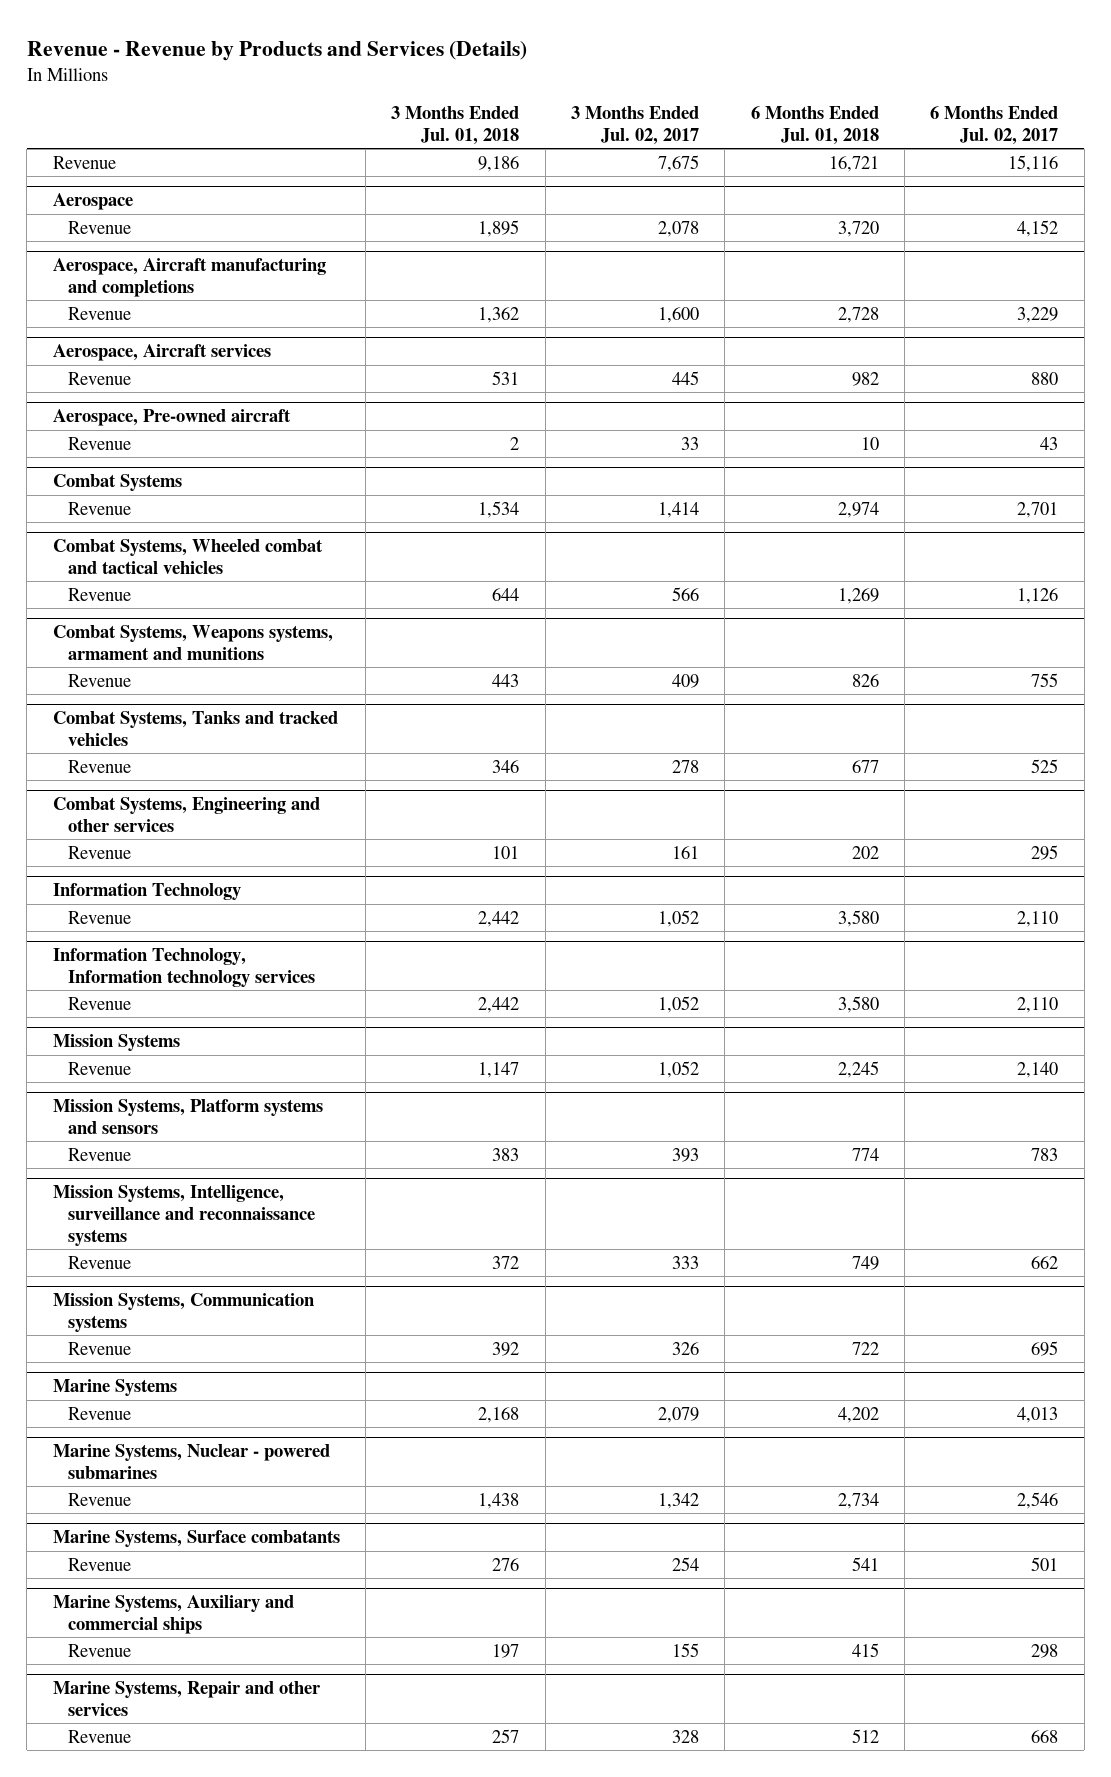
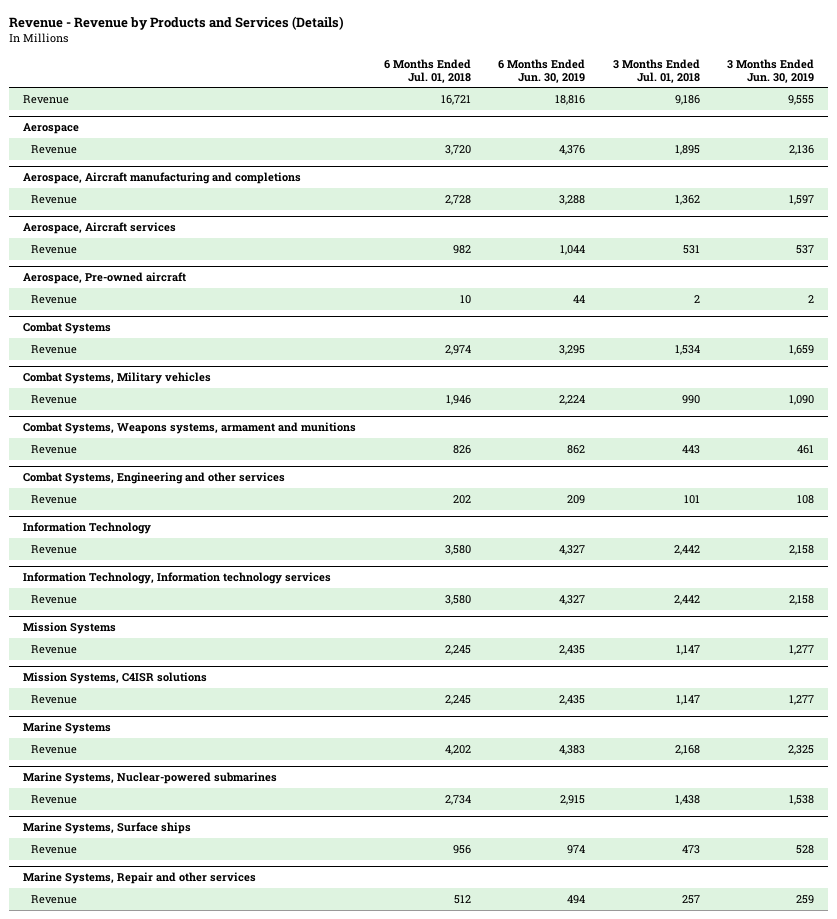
- | 3 Months Ended Jul. 01, 2018 | 3 Months Ended Jul. 02, 2017 | 6 Months Ended Jul. 01, 2018 | 6 Months Ended Jul. 02, 2017
+ | 6 Months Ended Jul. 01, 2018 | 6 Months Ended Jun. 30, 2019 | 3 Months Ended Jul. 01, 2018 | 3 Months Ended Jun. 30, 2019
- Combat Systems, Wheeled combat and tactical vehicles
- Revenue | 644 | 566 | 1,269 | 1,126
+ Combat Systems, Military vehicles
+ Revenue | 1,946 | 2,224 | 990 | 1,090
- Combat Systems, Tanks and tracked vehicles
- Revenue | 346 | 278 | 677 | 525
- Mission Systems, Platform systems and sensors
- Revenue | 383 | 393 | 774 | 783
- Mission Systems, Intelligence, surveillance and reconnaissance systems
- Revenue | 372 | 333 | 749 | 662
- Mission Systems, Communication systems
- Revenue | 392 | 326 | 722 | 695
+ Mission Systems, C4ISR solutions
+ Revenue | 2,245 | 2,435 | 1,147 | 1,277
- Marine Systems, Nuclear - powered submarines
+ Marine Systems, Nuclear-powered submarines
- Marine Systems, Surface combatants
- Revenue | 276 | 254 | 541 | 501
- Marine Systems, Auxiliary and commercial ships
- Revenue | 197 | 155 | 415 | 298
+ Marine Systems, Surface ships
+ Revenue | 956 | 974 | 473 | 528

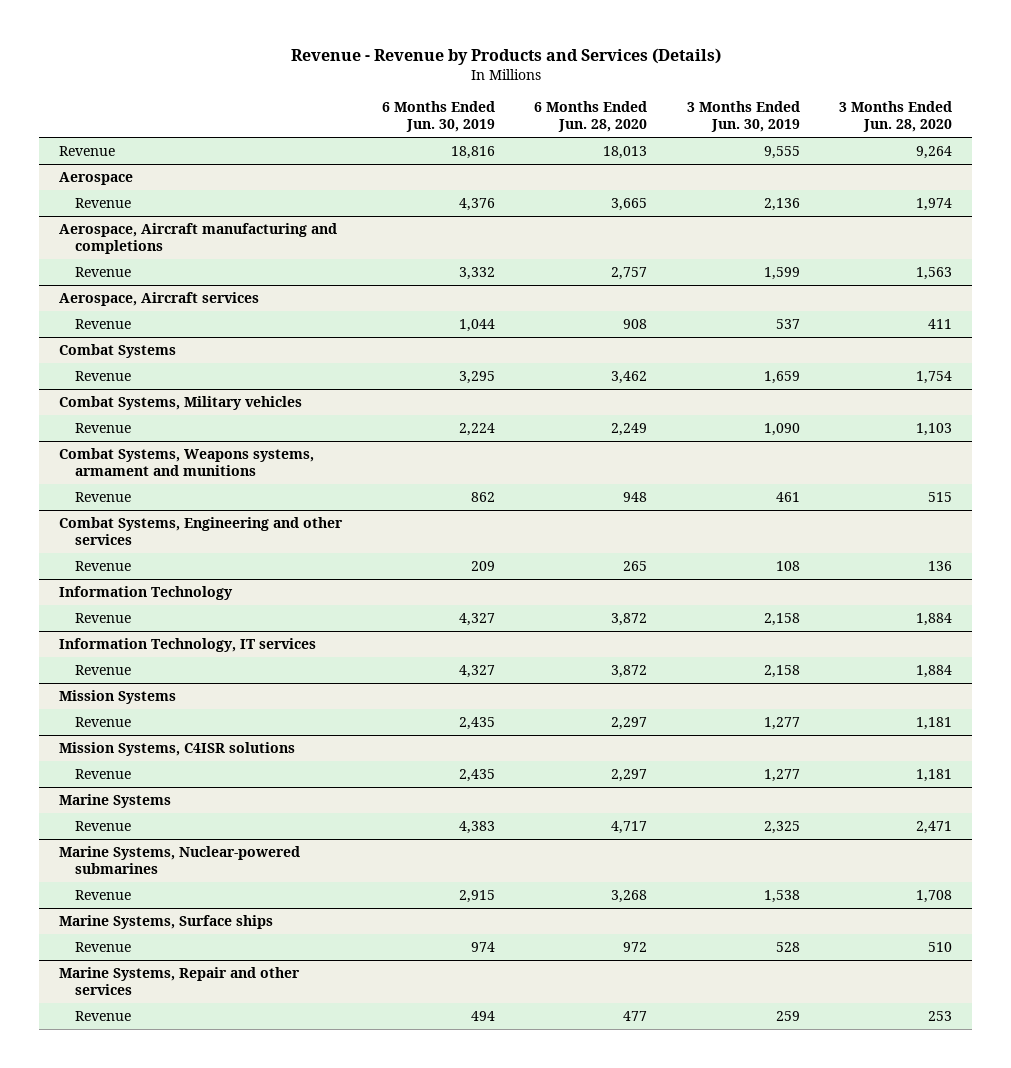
- | 6 Months Ended Jul. 01, 2018 | 6 Months Ended Jun. 30, 2019 | 3 Months Ended Jul. 01, 2018 | 3 Months Ended Jun. 30, 2019
+ | 6 Months Ended Jun. 30, 2019 | 6 Months Ended Jun. 28, 2020 | 3 Months Ended Jun. 30, 2019 | 3 Months Ended Jun. 28, 2020
@ Aerospace, Aircraft manufacturing and completions
- Revenue | 2,728 | 3,288 | 1,362 | 1,597
+ Revenue | 3,332 | 2,757 | 1,599 | 1,563
- Aerospace, Pre-owned aircraft
- Revenue | 10 | 44 | 2 | 2
- Information Technology, Information technology services
+ Information Technology, IT services

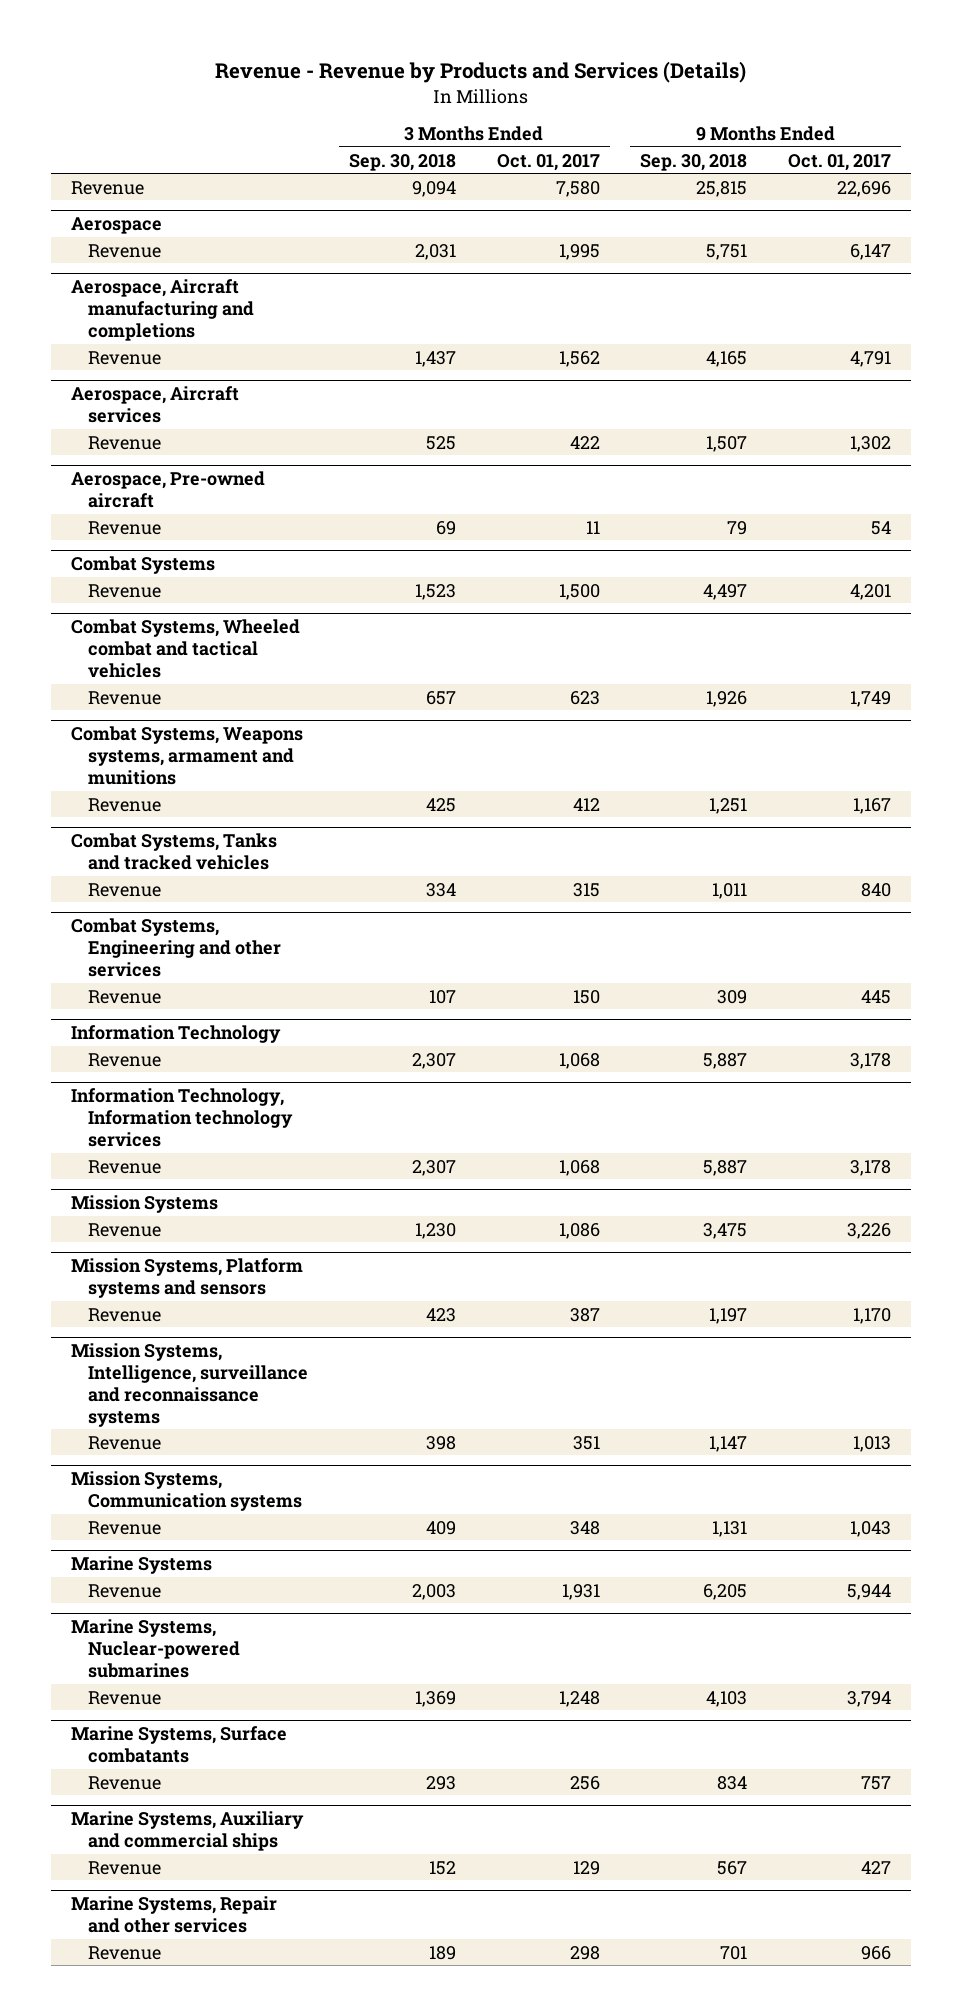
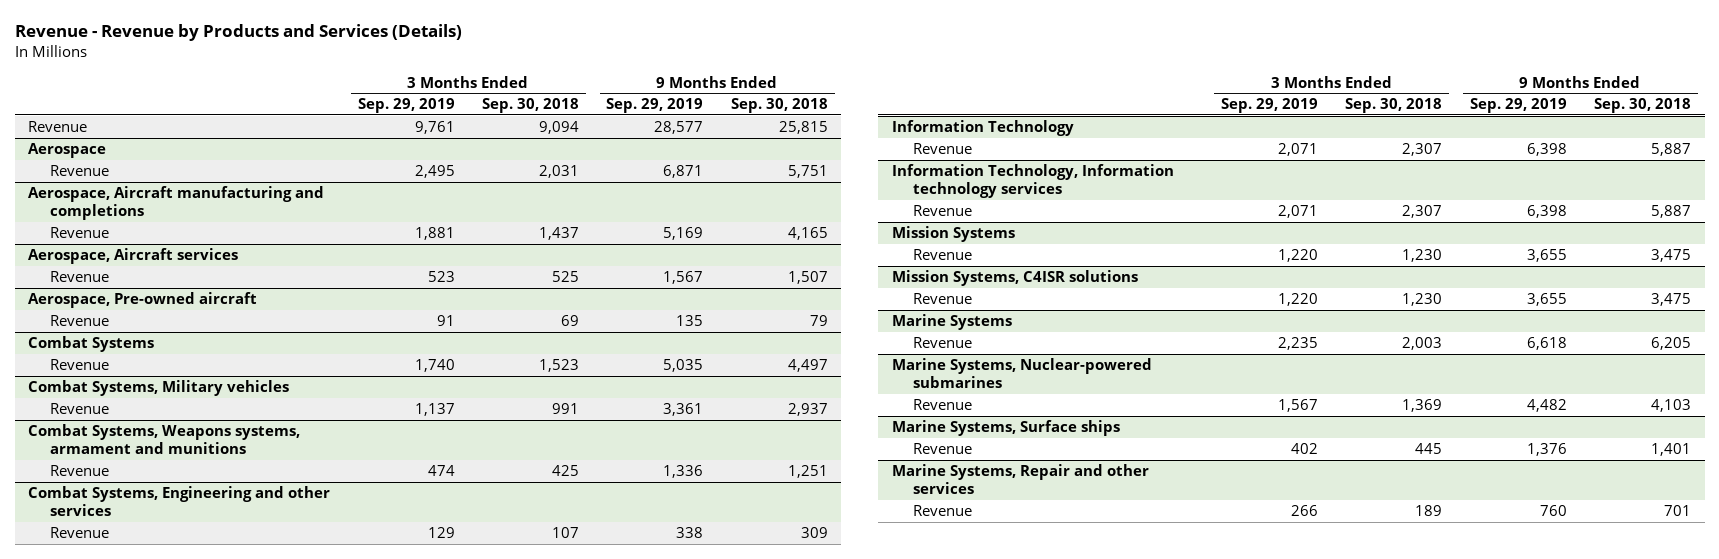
- | 3 Months Ended Sep. 30, 2018 | 3 Months Ended Oct. 01, 2017 | 9 Months Ended Sep. 30, 2018 | 9 Months Ended Oct. 01, 2017
+ | 3 Months Ended Sep. 29, 2019 | 3 Months Ended Sep. 30, 2018 | 9 Months Ended Sep. 29, 2019 | 9 Months Ended Sep. 30, 2018
- Combat Systems, Wheeled combat and tactical vehicles
- Revenue | 657 | 623 | 1,926 | 1,749
+ Combat Systems, Military vehicles
+ Revenue | 1,137 | 991 | 3,361 | 2,937
- Combat Systems, Tanks and tracked vehicles
- Revenue | 334 | 315 | 1,011 | 840
- Mission Systems, Platform systems and sensors
- Revenue | 423 | 387 | 1,197 | 1,170
- Mission Systems, Intelligence, surveillance and reconnaissance systems
- Revenue | 398 | 351 | 1,147 | 1,013
- Mission Systems, Communication systems
- Revenue | 409 | 348 | 1,131 | 1,043
+ Mission Systems, C4ISR solutions
+ Revenue | 1,220 | 1,230 | 3,655 | 3,475
- Marine Systems, Surface combatants
- Revenue | 293 | 256 | 834 | 757
- Marine Systems, Auxiliary and commercial ships
- Revenue | 152 | 129 | 567 | 427
+ Marine Systems, Surface ships
+ Revenue | 402 | 445 | 1,376 | 1,401

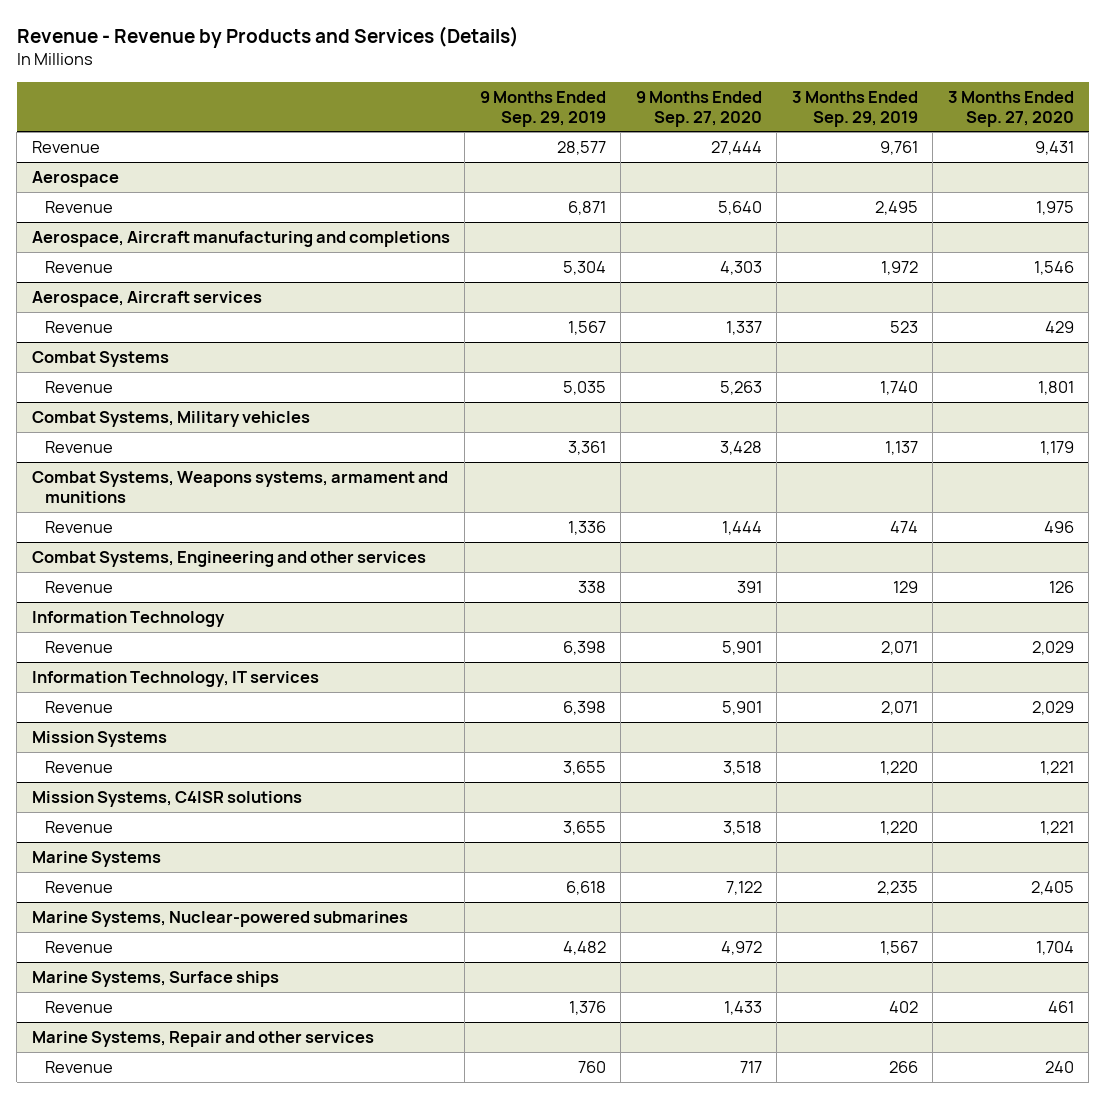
- | 3 Months Ended Sep. 29, 2019 | 3 Months Ended Sep. 30, 2018 | 9 Months Ended Sep. 29, 2019 | 9 Months Ended Sep. 30, 2018
+ | 9 Months Ended Sep. 29, 2019 | 9 Months Ended Sep. 27, 2020 | 3 Months Ended Sep. 29, 2019 | 3 Months Ended Sep. 27, 2020
@ Aerospace, Aircraft manufacturing and completions
- Revenue | 1,881 | 1,437 | 5,169 | 4,165
+ Revenue | 5,304 | 4,303 | 1,972 | 1,546
- Aerospace, Pre-owned aircraft
- Revenue | 91 | 69 | 135 | 79
- Information Technology, Information technology services
+ Information Technology, IT services

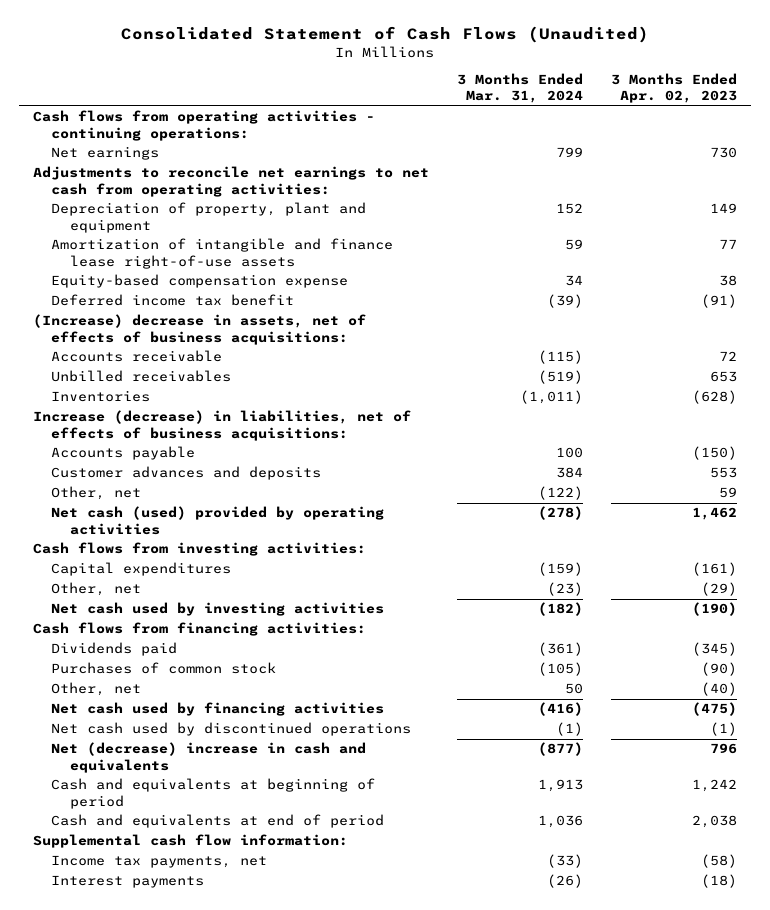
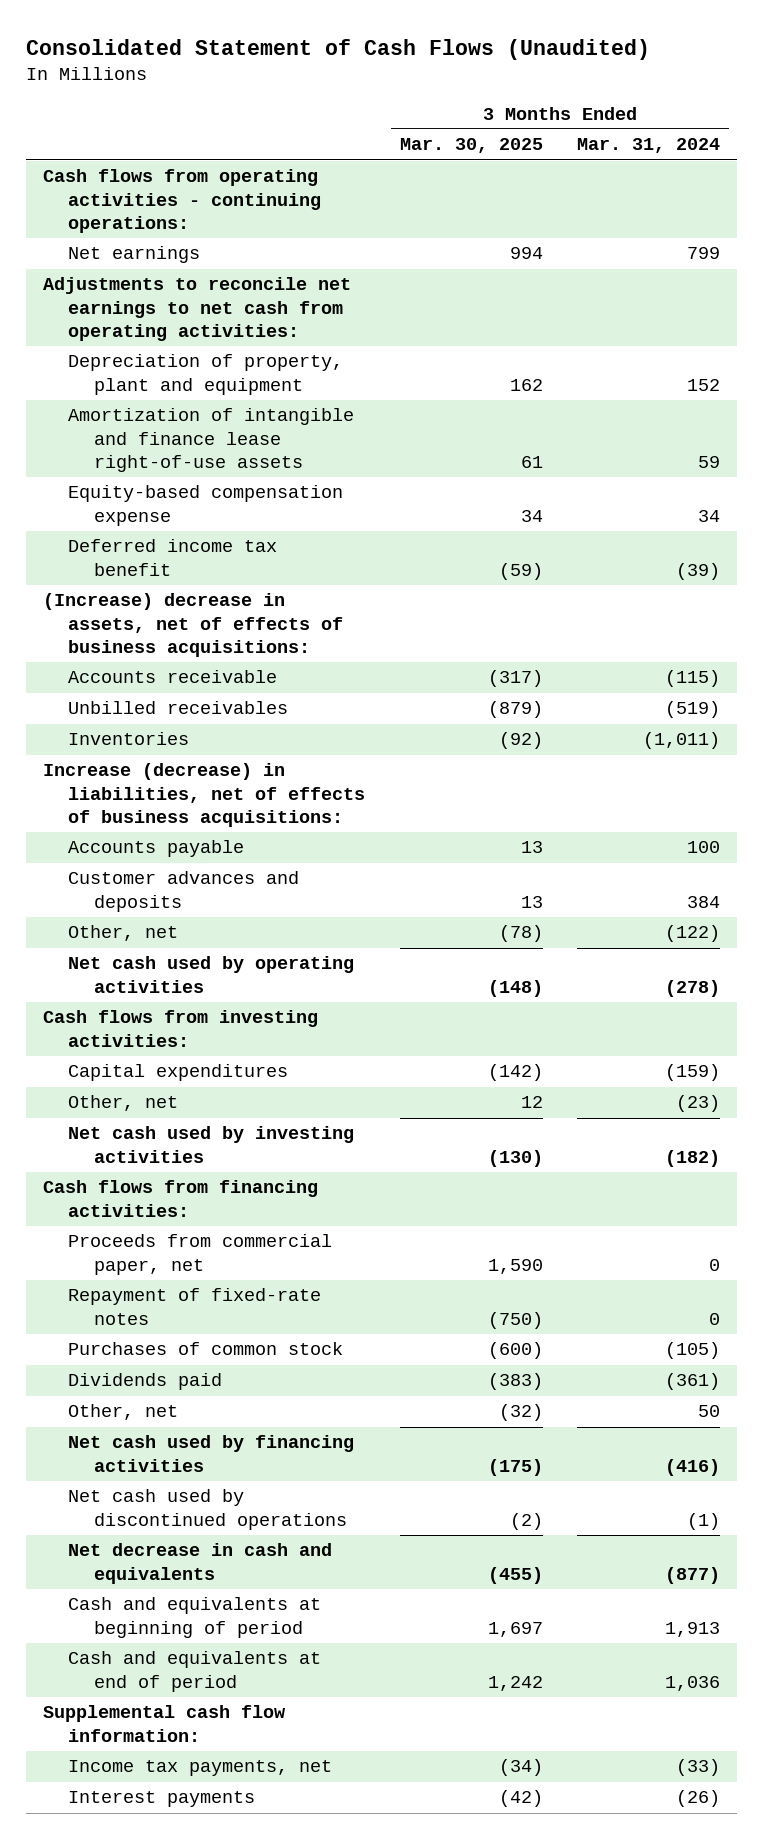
- | 3 Months Ended Mar. 31, 2024 | 3 Months Ended Apr. 02, 2023
+ | 3 Months Ended Mar. 30, 2025 | 3 Months Ended Mar. 31, 2024
- Net cash (used) provided by operating activities | (278) | 1,462
+ Net cash used by operating activities | (148) | (278)
+ Proceeds from commercial paper, net | 1,590 | 0
+ Repayment of fixed-rate notes | (750) | 0
moved down: Dividends paid | (383) | (361)
- Net (decrease) increase in cash and equivalents | (877) | 796
+ Net decrease in cash and equivalents | (455) | (877)

